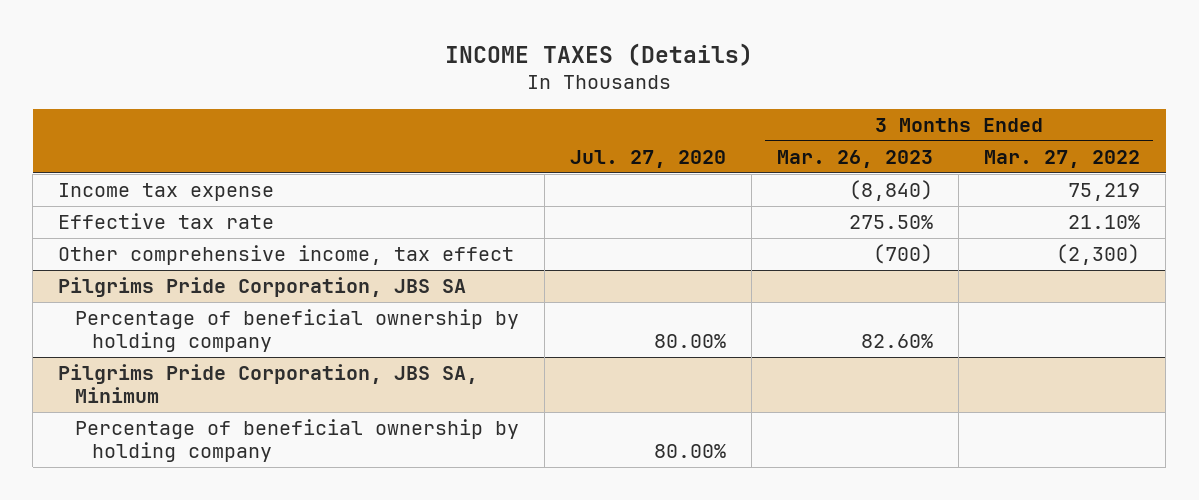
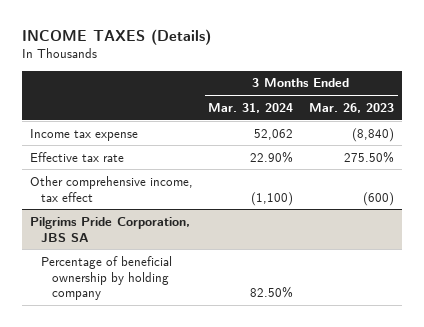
- | Jul. 27, 2020 | 3 Months Ended Mar. 26, 2023 | 3 Months Ended Mar. 27, 2022
+ | 3 Months Ended Mar. 31, 2024 | 3 Months Ended Mar. 26, 2023
- Other comprehensive income, tax effect | | (700) | (2,300)
+ Other comprehensive income, tax effect | (1,100) | (600)
@ Pilgrims Pride Corporation, JBS SA
- Percentage of beneficial ownership by holding company | 80.00% | 82.60% |
- Pilgrims Pride Corporation, JBS SA, Minimum

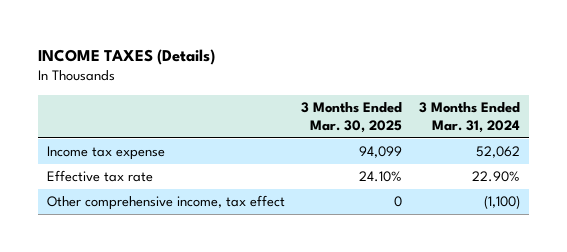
- | 3 Months Ended Mar. 31, 2024 | 3 Months Ended Mar. 26, 2023
+ | 3 Months Ended Mar. 30, 2025 | 3 Months Ended Mar. 31, 2024
- Pilgrims Pride Corporation, JBS SA
- Percentage of beneficial ownership by holding company | 82.50% |

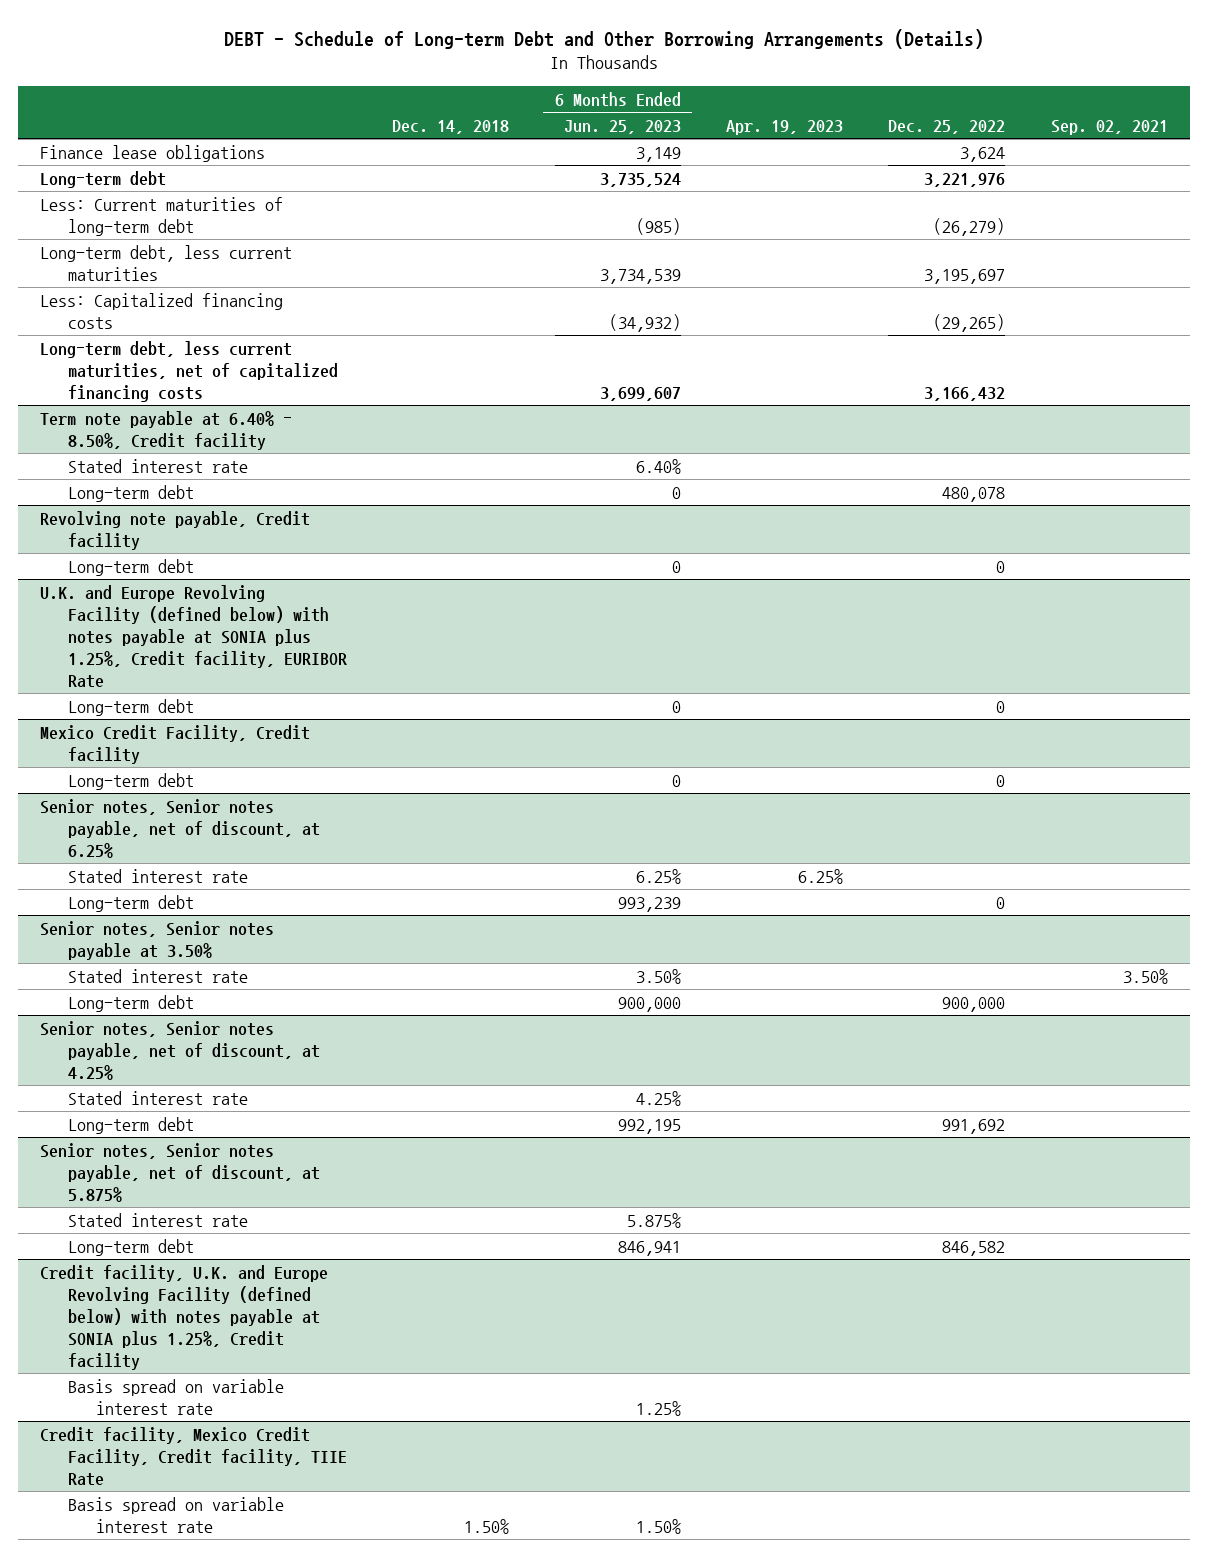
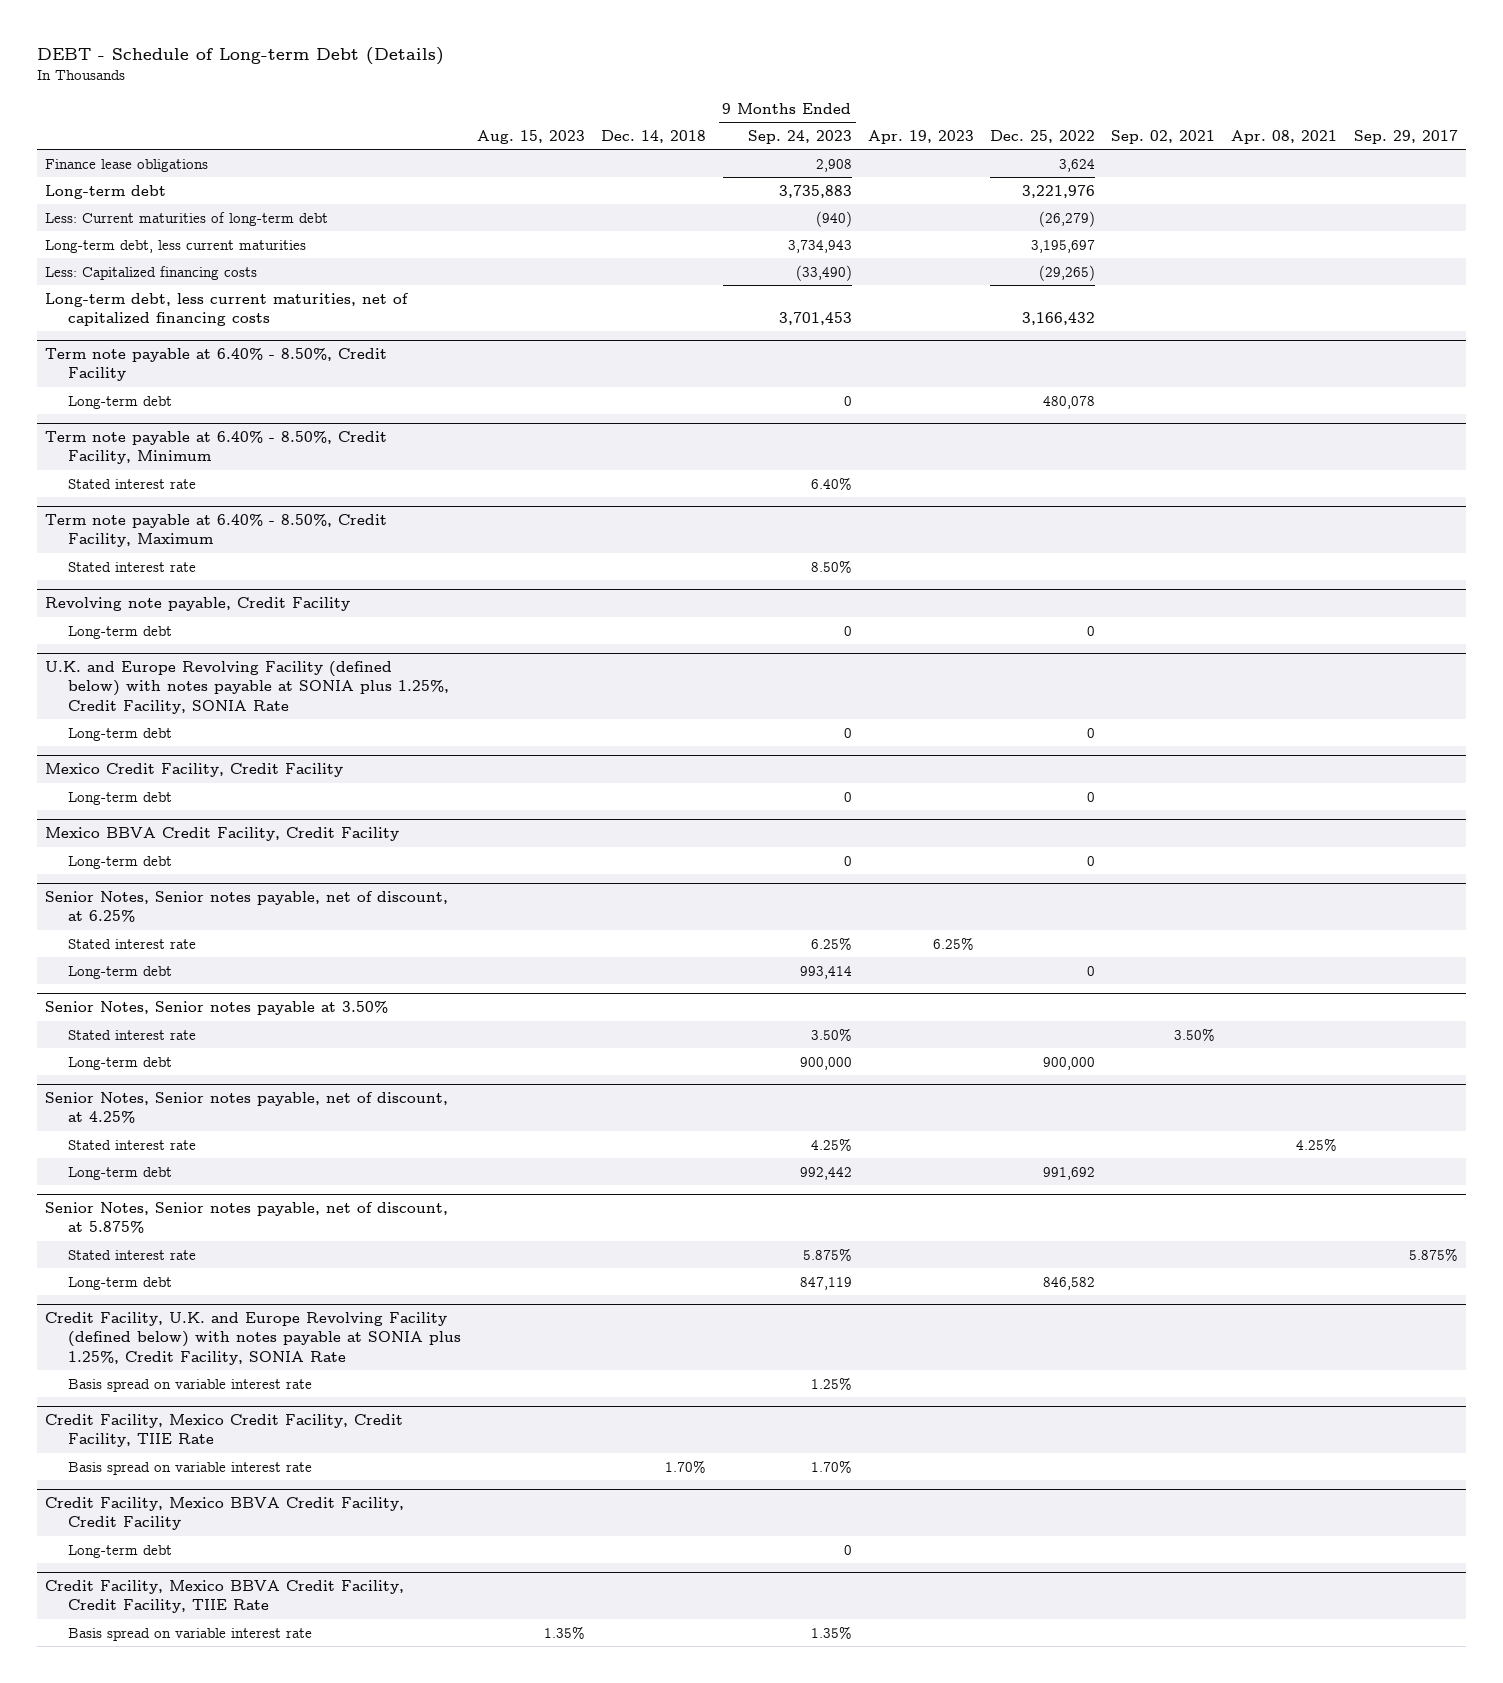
- DEBT - Schedule of Long-term Debt and Other Borrowing Arrangements (Details)
+ DEBT - Schedule of Long-term Debt (Details)
- | Dec. 14, 2018 | 6 Months Ended Jun. 25, 2023 | Apr. 19, 2023 | Dec. 25, 2022 | Sep. 02, 2021
+ | Aug. 15, 2023 | Dec. 14, 2018 | 9 Months Ended Sep. 24, 2023 | Apr. 19, 2023 | Dec. 25, 2022 | Sep. 02, 2021 | Apr. 08, 2021 | Sep. 29, 2017
- Term note payable at 6.40% - 8.50%, Credit facility
- Stated interest rate | | 6.40% | | |
+ Term note payable at 6.40% - 8.50%, Credit Facility
- Revolving note payable, Credit facility
+ Term note payable at 6.40% - 8.50%, Credit Facility, Minimum
+ Stated interest rate | | | 6.40% | | | | |
+ Term note payable at 6.40% - 8.50%, Credit Facility, Maximum
+ Stated interest rate | | | 8.50% | | | | |
+ Revolving note payable, Credit Facility
- U.K. and Europe Revolving Facility (defined below) with notes payable at SONIA plus 1.25%, Credit facility, EURIBOR Rate
+ U.K. and Europe Revolving Facility (defined below) with notes payable at SONIA plus 1.25%, Credit Facility, SONIA Rate
- Mexico Credit Facility, Credit facility
+ Mexico Credit Facility, Credit Facility
- Senior notes, Senior notes payable, net of discount, at 6.25%
+ Mexico BBVA Credit Facility, Credit Facility
+ Long-term debt | | | 0 | | 0 | | |
+ Senior Notes, Senior notes payable, net of discount, at 6.25%
- Senior notes, Senior notes payable at 3.50%
+ Senior Notes, Senior notes payable at 3.50%
- Senior notes, Senior notes payable, net of discount, at 4.25%
+ Senior Notes, Senior notes payable, net of discount, at 4.25%
- Senior notes, Senior notes payable, net of discount, at 5.875%
+ Senior Notes, Senior notes payable, net of discount, at 5.875%
- Credit facility, U.K. and Europe Revolving Facility (defined below) with notes payable at SONIA plus 1.25%, Credit facility
+ Credit Facility, U.K. and Europe Revolving Facility (defined below) with notes payable at SONIA plus 1.25%, Credit Facility, SONIA Rate
- Credit facility, Mexico Credit Facility, Credit facility, TIIE Rate
- Basis spread on variable interest rate | 1.50% | 1.50% | | |
+ Credit Facility, Mexico Credit Facility, Credit Facility, TIIE Rate
+ Basis spread on variable interest rate | | 1.70% | 1.70% | | | | |
+ Credit Facility, Mexico BBVA Credit Facility, Credit Facility
+ Long-term debt | | | 0 | | | | |
+ Credit Facility, Mexico BBVA Credit Facility, Credit Facility, TIIE Rate
+ Basis spread on variable interest rate | 1.35% | | 1.35% | | | | |

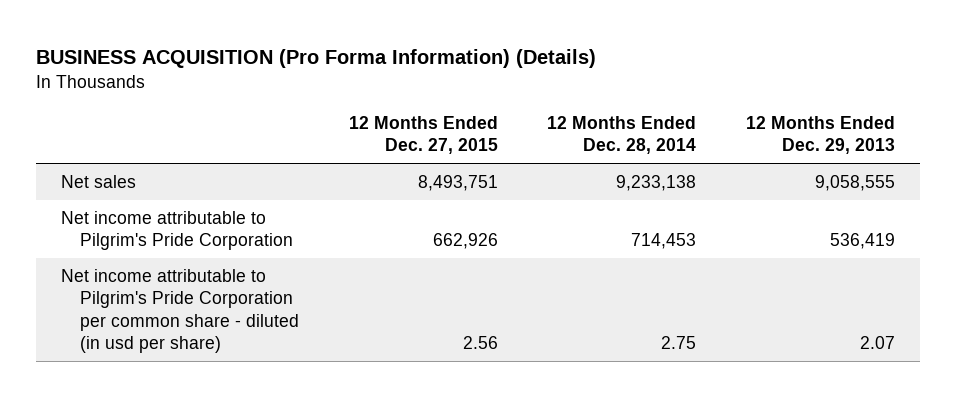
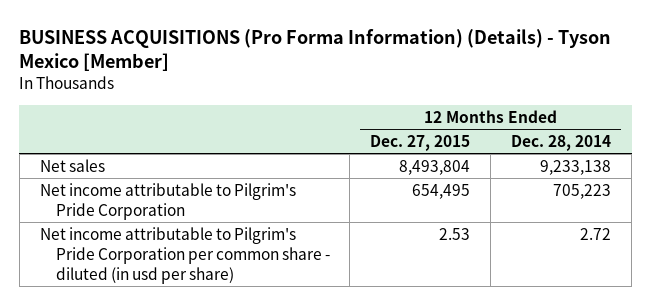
- BUSINESS ACQUISITION (Pro Forma Information) (Details)
+ BUSINESS ACQUISITIONS (Pro Forma Information) (Details) - Tyson Mexico [Member]
- | 12 Months Ended Dec. 27, 2015 | 12 Months Ended Dec. 28, 2014 | 12 Months Ended Dec. 29, 2013
+ | 12 Months Ended Dec. 27, 2015 | 12 Months Ended Dec. 28, 2014
- Net sales | 8,493,751 | 9,233,138 | 9,058,555
- Net income attributable to Pilgrim's Pride Corporation | 662,926 | 714,453 | 536,419
- Net income attributable to Pilgrim's Pride Corporation per common share - diluted (in usd per share) | 2.56 | 2.75 | 2.07
+ Net sales | 8,493,804 | 9,233,138
+ Net income attributable to Pilgrim's Pride Corporation | 654,495 | 705,223
+ Net income attributable to Pilgrim's Pride Corporation per common share - diluted (in usd per share) | 2.53 | 2.72

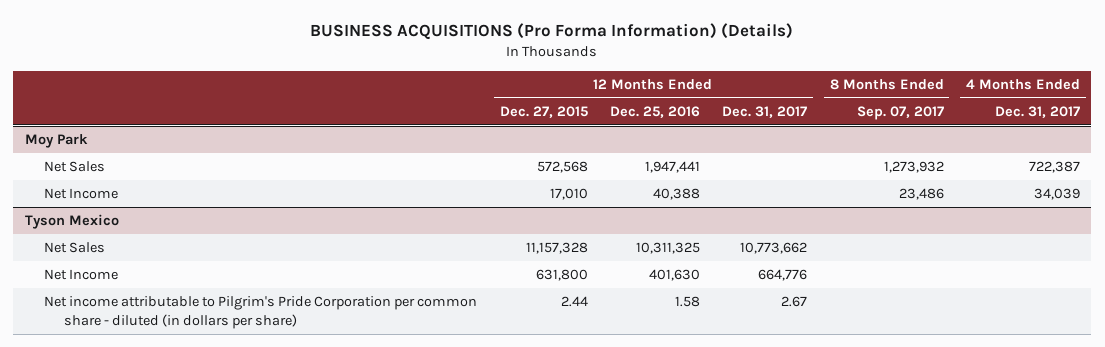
- BUSINESS ACQUISITIONS (Pro Forma Information) (Details) - Tyson Mexico [Member]
+ BUSINESS ACQUISITIONS (Pro Forma Information) (Details)
- | 12 Months Ended Dec. 27, 2015 | 12 Months Ended Dec. 28, 2014
+ | 12 Months Ended Dec. 27, 2015 | 12 Months Ended Dec. 25, 2016 | 12 Months Ended Dec. 31, 2017 | 8 Months Ended Sep. 07, 2017 | 4 Months Ended Dec. 31, 2017
- Net sales | 8,493,804 | 9,233,138
- Net income attributable to Pilgrim's Pride Corporation | 654,495 | 705,223
- Net income attributable to Pilgrim's Pride Corporation per common share - diluted (in usd per share) | 2.53 | 2.72
+ Moy Park
+ Net Sales | 572,568 | 1,947,441 | | 1,273,932 | 722,387
+ Net Income | 17,010 | 40,388 | | 23,486 | 34,039
+ Tyson Mexico
+ Net Sales | 11,157,328 | 10,311,325 | 10,773,662 | |
+ Net Income | 631,800 | 401,630 | 664,776 | |
+ Net income attributable to Pilgrim's Pride Corporation per common share - diluted (in dollars per share) | 2.44 | 1.58 | 2.67 | |

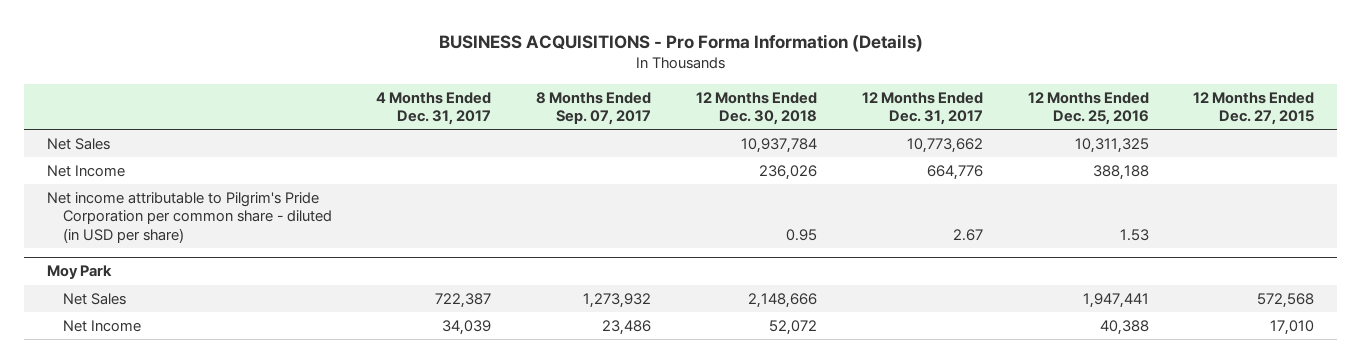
- BUSINESS ACQUISITIONS (Pro Forma Information) (Details)
+ BUSINESS ACQUISITIONS - Pro Forma Information (Details)
- | 12 Months Ended Dec. 27, 2015 | 12 Months Ended Dec. 25, 2016 | 12 Months Ended Dec. 31, 2017 | 8 Months Ended Sep. 07, 2017 | 4 Months Ended Dec. 31, 2017
+ | 4 Months Ended Dec. 31, 2017 | 8 Months Ended Sep. 07, 2017 | 12 Months Ended Dec. 30, 2018 | 12 Months Ended Dec. 31, 2017 | 12 Months Ended Dec. 25, 2016 | 12 Months Ended Dec. 27, 2015
+ Net Sales | | | 10,937,784 | 10,773,662 | 10,311,325 |
+ Net Income | | | 236,026 | 664,776 | 388,188 |
+ Net income attributable to Pilgrim's Pride Corporation per common share - diluted (in USD per share) | | | 0.95 | 2.67 | 1.53 |
- Tyson Mexico
- Net Sales | 11,157,328 | 10,311,325 | 10,773,662 | |
- Net Income | 631,800 | 401,630 | 664,776 | |
- Net income attributable to Pilgrim's Pride Corporation per common share - diluted (in dollars per share) | 2.44 | 1.58 | 2.67 | |

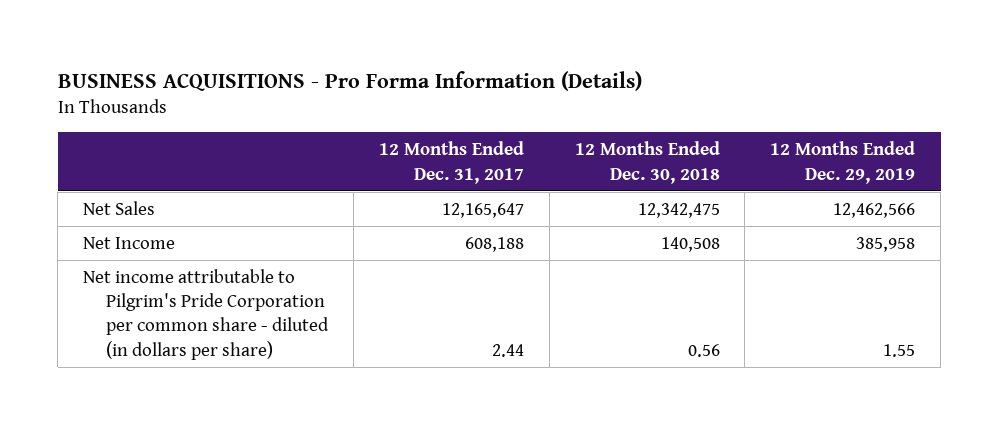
- | 4 Months Ended Dec. 31, 2017 | 8 Months Ended Sep. 07, 2017 | 12 Months Ended Dec. 30, 2018 | 12 Months Ended Dec. 31, 2017 | 12 Months Ended Dec. 25, 2016 | 12 Months Ended Dec. 27, 2015
+ | 12 Months Ended Dec. 31, 2017 | 12 Months Ended Dec. 30, 2018 | 12 Months Ended Dec. 29, 2019
- Net Sales | | | 10,937,784 | 10,773,662 | 10,311,325 |
- Net Income | | | 236,026 | 664,776 | 388,188 |
- Net income attributable to Pilgrim's Pride Corporation per common share - diluted (in USD per share) | | | 0.95 | 2.67 | 1.53 |
- Moy Park
- Net Sales | 722,387 | 1,273,932 | 2,148,666 | | 1,947,441 | 572,568
- Net Income | 34,039 | 23,486 | 52,072 | | 40,388 | 17,010
+ Net Sales | 12,165,647 | 12,342,475 | 12,462,566
+ Net Income | 608,188 | 140,508 | 385,958
+ Net income attributable to Pilgrim's Pride Corporation per common share - diluted (in dollars per share) | 2.44 | 0.56 | 1.55

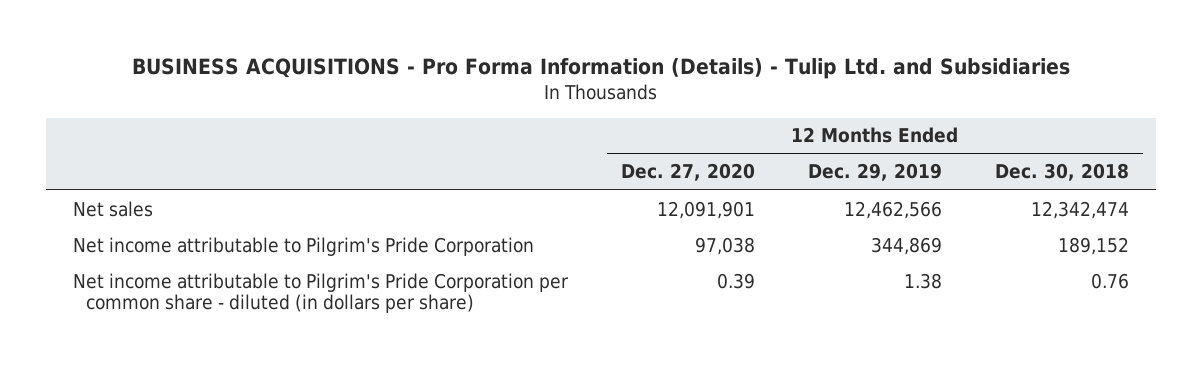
- BUSINESS ACQUISITIONS - Pro Forma Information (Details)
+ BUSINESS ACQUISITIONS - Pro Forma Information (Details) - Tulip Ltd. and Subsidiaries
- | 12 Months Ended Dec. 31, 2017 | 12 Months Ended Dec. 30, 2018 | 12 Months Ended Dec. 29, 2019
+ | 12 Months Ended Dec. 27, 2020 | 12 Months Ended Dec. 29, 2019 | 12 Months Ended Dec. 30, 2018
- Net Sales | 12,165,647 | 12,342,475 | 12,462,566
- Net Income | 608,188 | 140,508 | 385,958
- Net income attributable to Pilgrim's Pride Corporation per common share - diluted (in dollars per share) | 2.44 | 0.56 | 1.55
+ Net sales | 12,091,901 | 12,462,566 | 12,342,474
+ Net income attributable to Pilgrim's Pride Corporation | 97,038 | 344,869 | 189,152
+ Net income attributable to Pilgrim's Pride Corporation per common share - diluted (in dollars per share) | 0.39 | 1.38 | 0.76

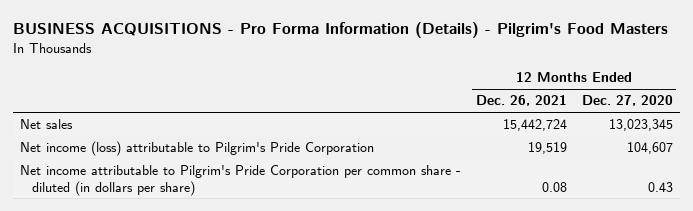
- BUSINESS ACQUISITIONS - Pro Forma Information (Details) - Tulip Ltd. and Subsidiaries
+ BUSINESS ACQUISITIONS - Pro Forma Information (Details) - Pilgrim's Food Masters
- | 12 Months Ended Dec. 27, 2020 | 12 Months Ended Dec. 29, 2019 | 12 Months Ended Dec. 30, 2018
+ | 12 Months Ended Dec. 26, 2021 | 12 Months Ended Dec. 27, 2020
- Net sales | 12,091,901 | 12,462,566 | 12,342,474
- Net income attributable to Pilgrim's Pride Corporation | 97,038 | 344,869 | 189,152
- Net income attributable to Pilgrim's Pride Corporation per common share - diluted (in dollars per share) | 0.39 | 1.38 | 0.76
+ Net sales | 15,442,724 | 13,023,345
+ Net income (loss) attributable to Pilgrim's Pride Corporation | 19,519 | 104,607
+ Net income attributable to Pilgrim's Pride Corporation per common share - diluted (in dollars per share) | 0.08 | 0.43

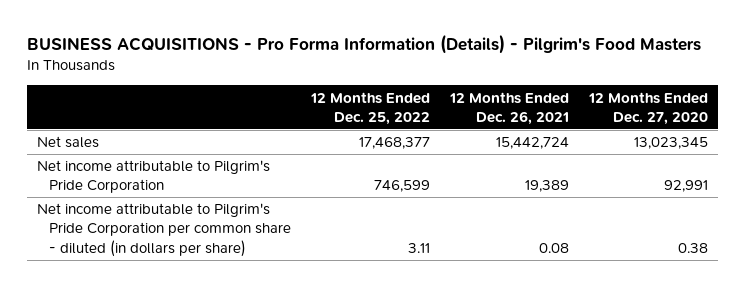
- | 12 Months Ended Dec. 26, 2021 | 12 Months Ended Dec. 27, 2020
+ | 12 Months Ended Dec. 25, 2022 | 12 Months Ended Dec. 26, 2021 | 12 Months Ended Dec. 27, 2020
- Net income (loss) attributable to Pilgrim's Pride Corporation | 19,519 | 104,607
- Net income attributable to Pilgrim's Pride Corporation per common share - diluted (in dollars per share) | 0.08 | 0.43
+ Net income attributable to Pilgrim's Pride Corporation | 746,599 | 19,389 | 92,991
+ Net income attributable to Pilgrim's Pride Corporation per common share - diluted (in dollars per share) | 3.11 | 0.08 | 0.38

